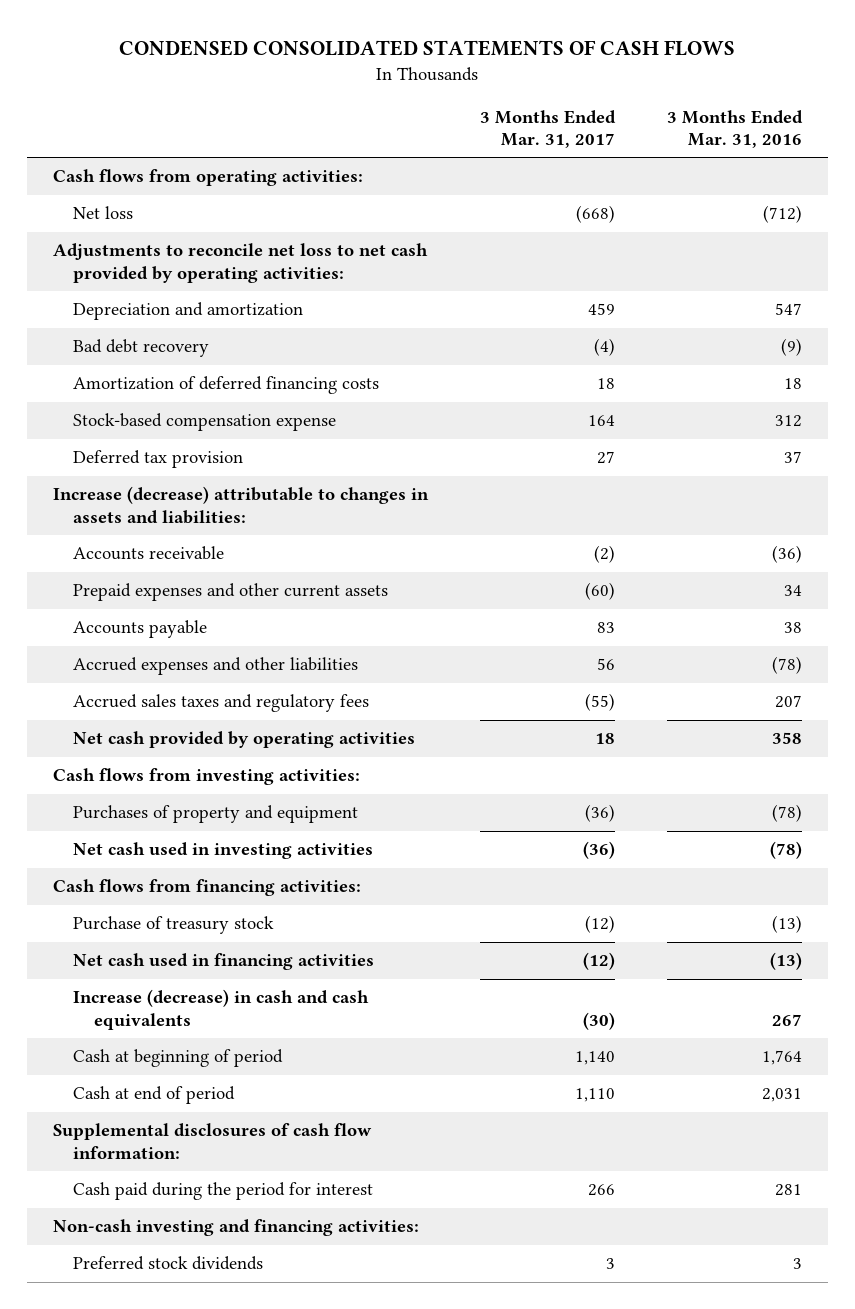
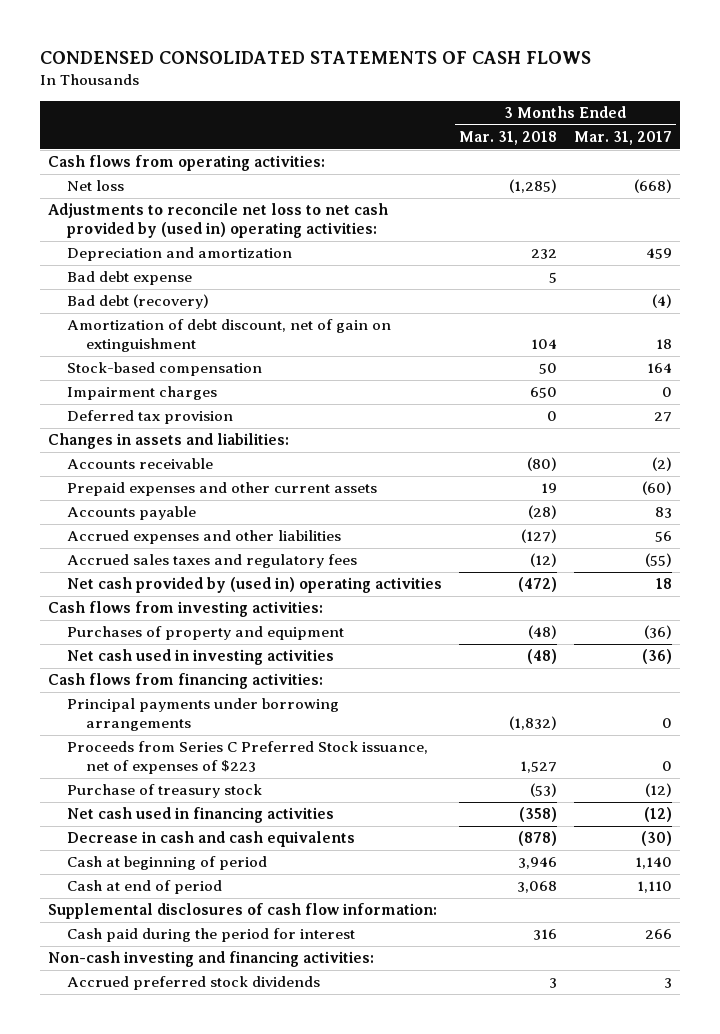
- | 3 Months Ended Mar. 31, 2017 | 3 Months Ended Mar. 31, 2016
+ | 3 Months Ended Mar. 31, 2018 | 3 Months Ended Mar. 31, 2017
- Adjustments to reconcile net loss to net cash provided by operating activities:
+ Adjustments to reconcile net loss to net cash provided by (used in) operating activities:
- Bad debt recovery | (4) | (9)
- Amortization of deferred financing costs | 18 | 18
- Stock-based compensation expense | 164 | 312
+ Bad debt expense | 5 |
+ Bad debt (recovery) | | (4)
+ Amortization of debt discount, net of gain on extinguishment | 104 | 18
+ Stock-based compensation | 50 | 164
+ Impairment charges | 650 | 0
- Increase (decrease) attributable to changes in assets and liabilities:
+ Changes in assets and liabilities:
- Net cash provided by operating activities | 18 | 358
+ Net cash provided by (used in) operating activities | (472) | 18
+ Principal payments under borrowing arrangements | (1,832) | 0
+ Proceeds from Series C Preferred Stock issuance, net of expenses of $223 | 1,527 | 0
- Increase (decrease) in cash and cash equivalents | (30) | 267
+ Decrease in cash and cash equivalents | (878) | (30)
- Preferred stock dividends | 3 | 3
+ Accrued preferred stock dividends | 3 | 3

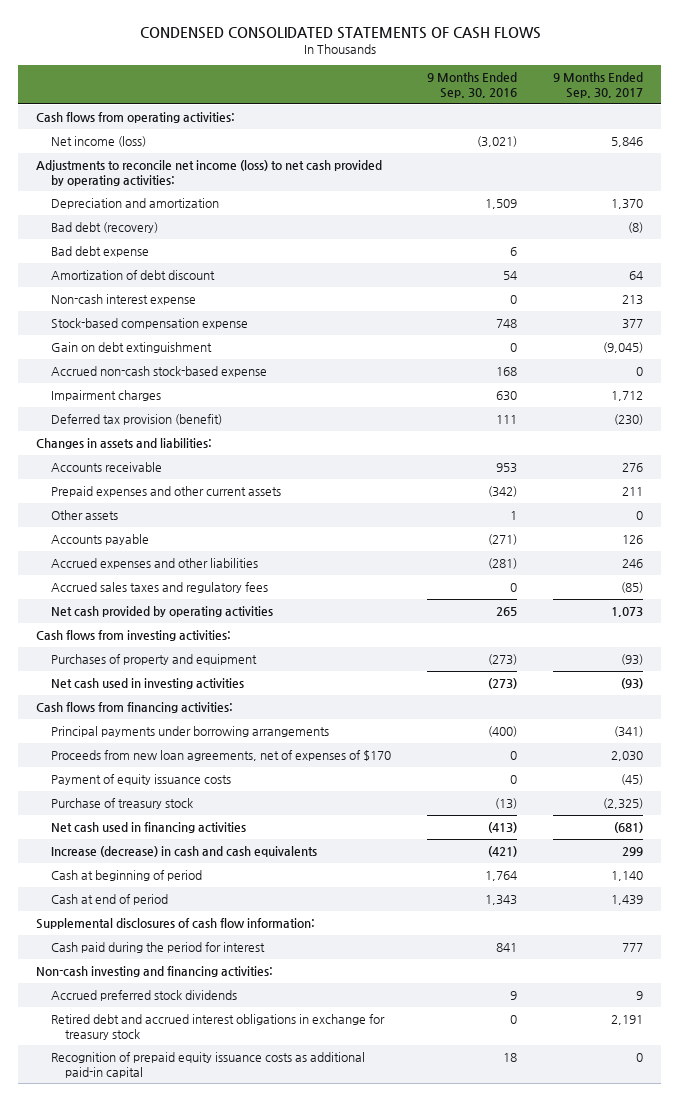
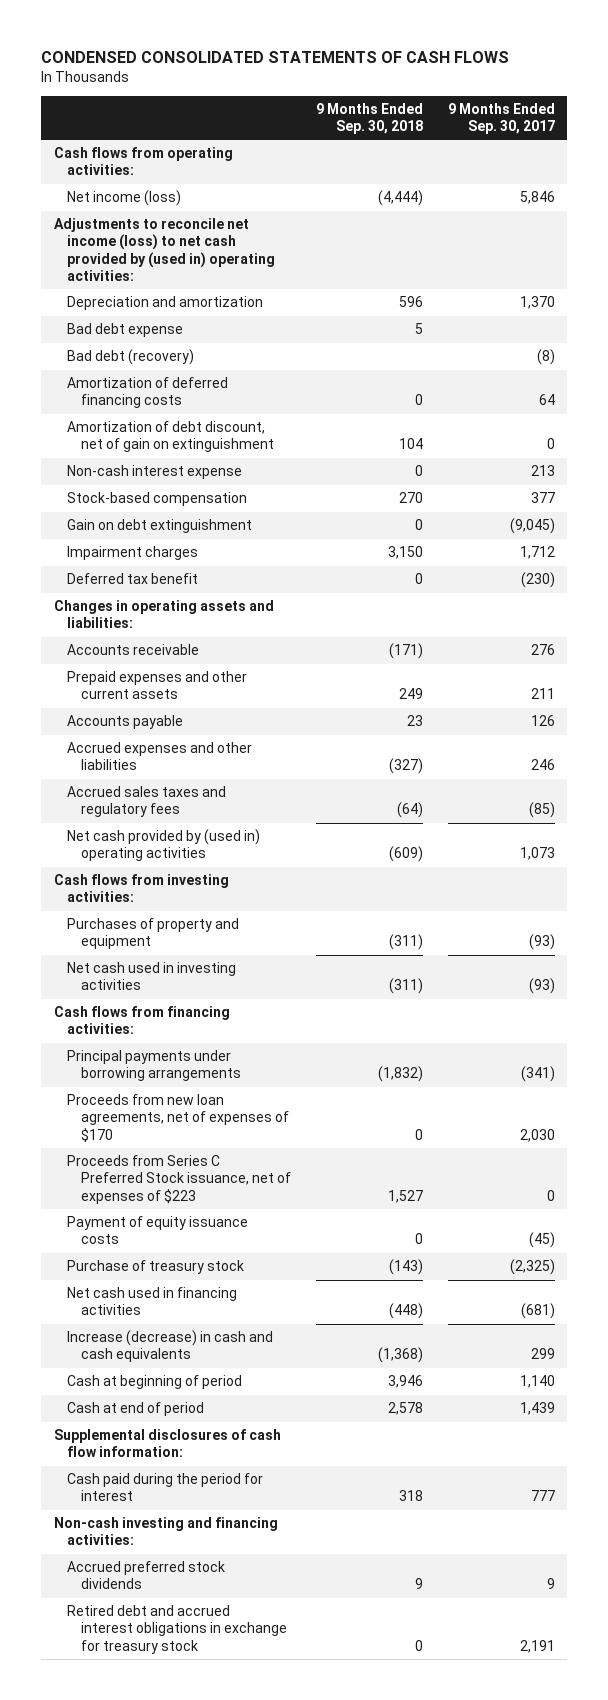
- | 9 Months Ended Sep. 30, 2016 | 9 Months Ended Sep. 30, 2017
+ | 9 Months Ended Sep. 30, 2018 | 9 Months Ended Sep. 30, 2017
- Adjustments to reconcile net income (loss) to net cash provided by operating activities:
+ Adjustments to reconcile net income (loss) to net cash provided by (used in) operating activities:
- Amortization of debt discount | 54 | 64
moved down: Bad debt (recovery) | | (8)
+ Amortization of deferred financing costs | 0 | 64
+ Amortization of debt discount, net of gain on extinguishment | 104 | 0
- Stock-based compensation expense | 748 | 377
+ Stock-based compensation | 270 | 377
- Accrued non-cash stock-based expense | 168 | 0
- Deferred tax provision (benefit) | 111 | (230)
- Changes in assets and liabilities:
+ Deferred tax benefit | 0 | (230)
+ Changes in operating assets and liabilities:
- Other assets | 1 | 0
- Net cash provided by operating activities | 265 | 1,073
+ Net cash provided by (used in) operating activities | (609) | 1,073
+ Proceeds from Series C Preferred Stock issuance, net of expenses of $223 | 1,527 | 0
- Recognition of prepaid equity issuance costs as additional paid-in capital | 18 | 0

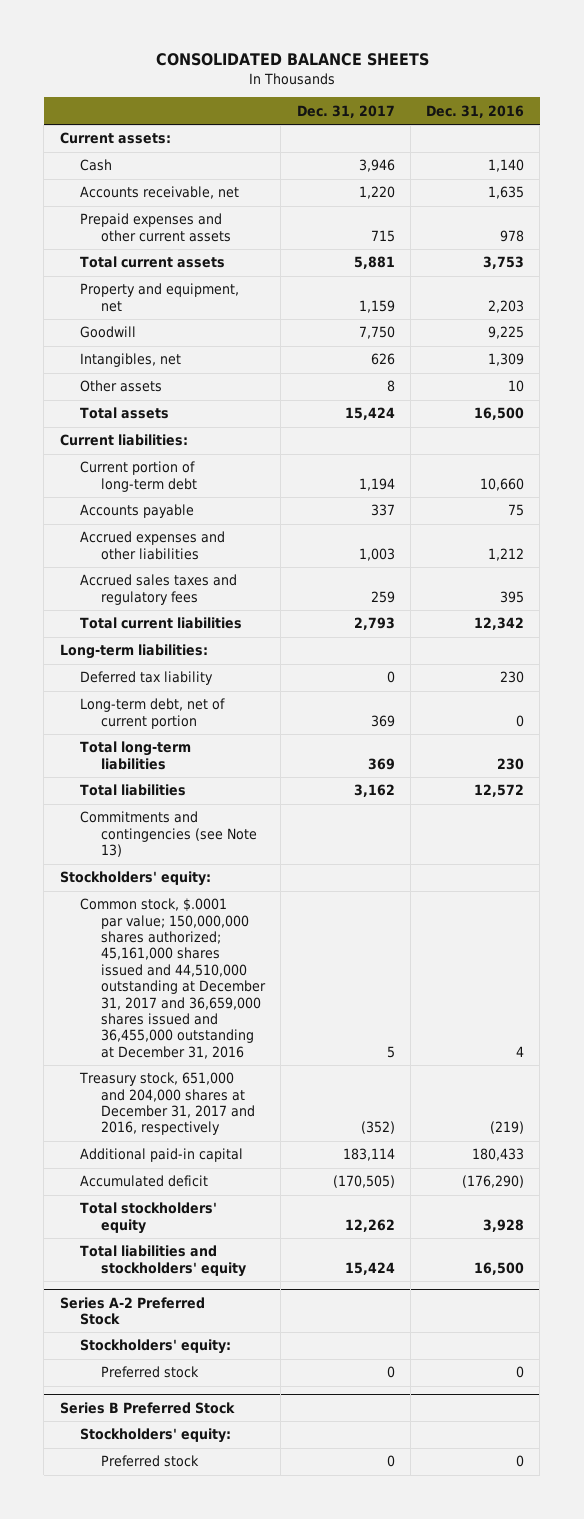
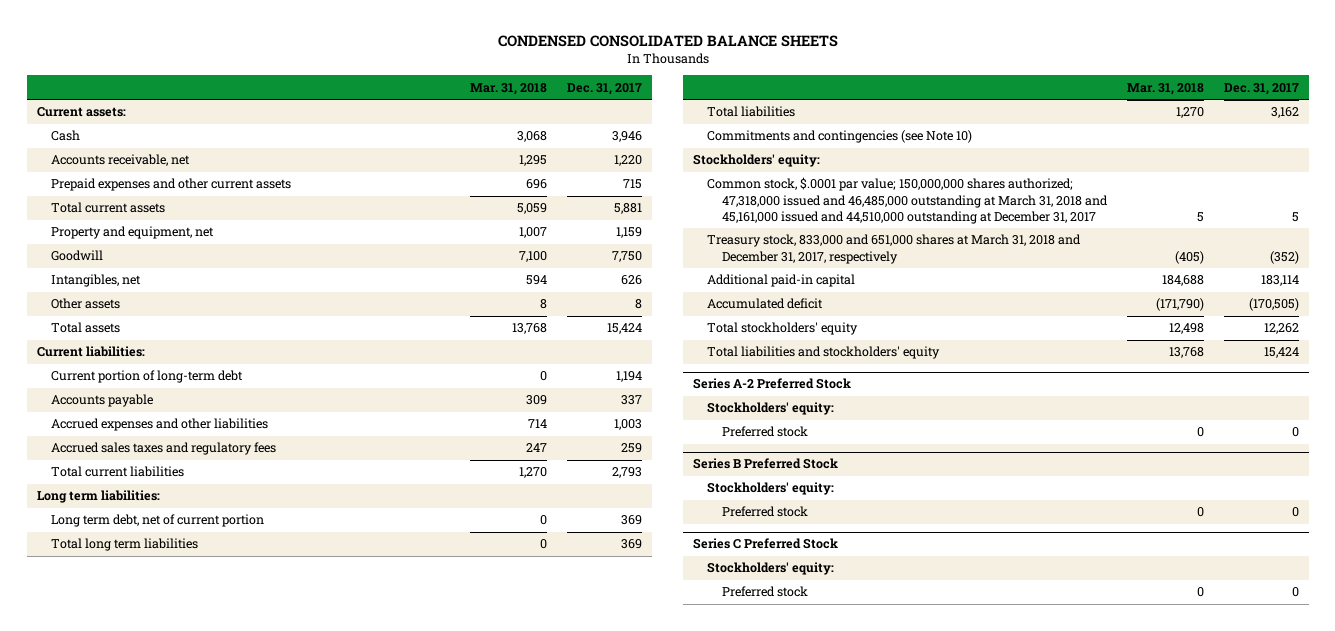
- CONSOLIDATED BALANCE SHEETS
+ CONDENSED CONSOLIDATED BALANCE SHEETS
- | Dec. 31, 2017 | Dec. 31, 2016
+ | Mar. 31, 2018 | Dec. 31, 2017
- Long-term liabilities:
- Deferred tax liability | 0 | 230
- Long-term debt, net of current portion | 369 | 0
- Total long-term liabilities | 369 | 230
+ Long term liabilities:
+ Long term debt, net of current portion | 0 | 369
+ Total long term liabilities | 0 | 369
- Commitments and contingencies (see Note 13)
+ Commitments and contingencies (see Note 10)
- Common stock, $.0001 par value; 150,000,000 shares authorized; 45,161,000 shares issued and 44,510,000 outstanding at December 31, 2017 and 36,659,000 shares issued and 36,455,000 outstanding at December 31, 2016 | 5 | 4
- Treasury stock, 651,000 and 204,000 shares at December 31, 2017 and 2016, respectively | (352) | (219)
+ Common stock, $.0001 par value; 150,000,000 shares authorized; 47,318,000 issued and 46,485,000 outstanding at March 31, 2018 and 45,161,000 issued and 44,510,000 outstanding at December 31, 2017 | 5 | 5
+ Treasury stock, 833,000 and 651,000 shares at March 31, 2018 and December 31, 2017, respectively | (405) | (352)
+ Series C Preferred Stock
+ Stockholders' equity:
+ Preferred stock | 0 | 0

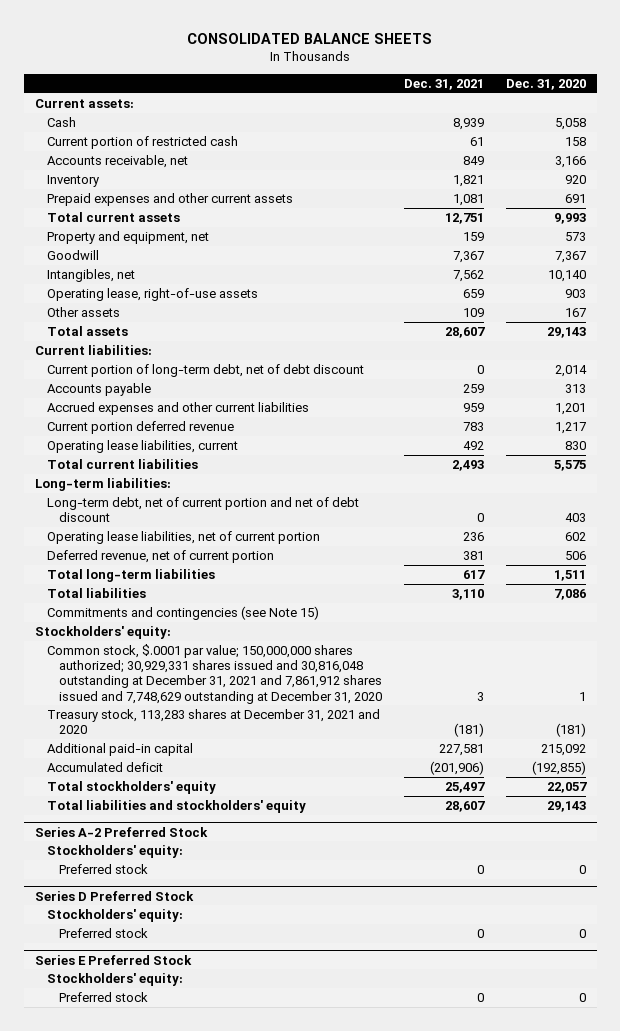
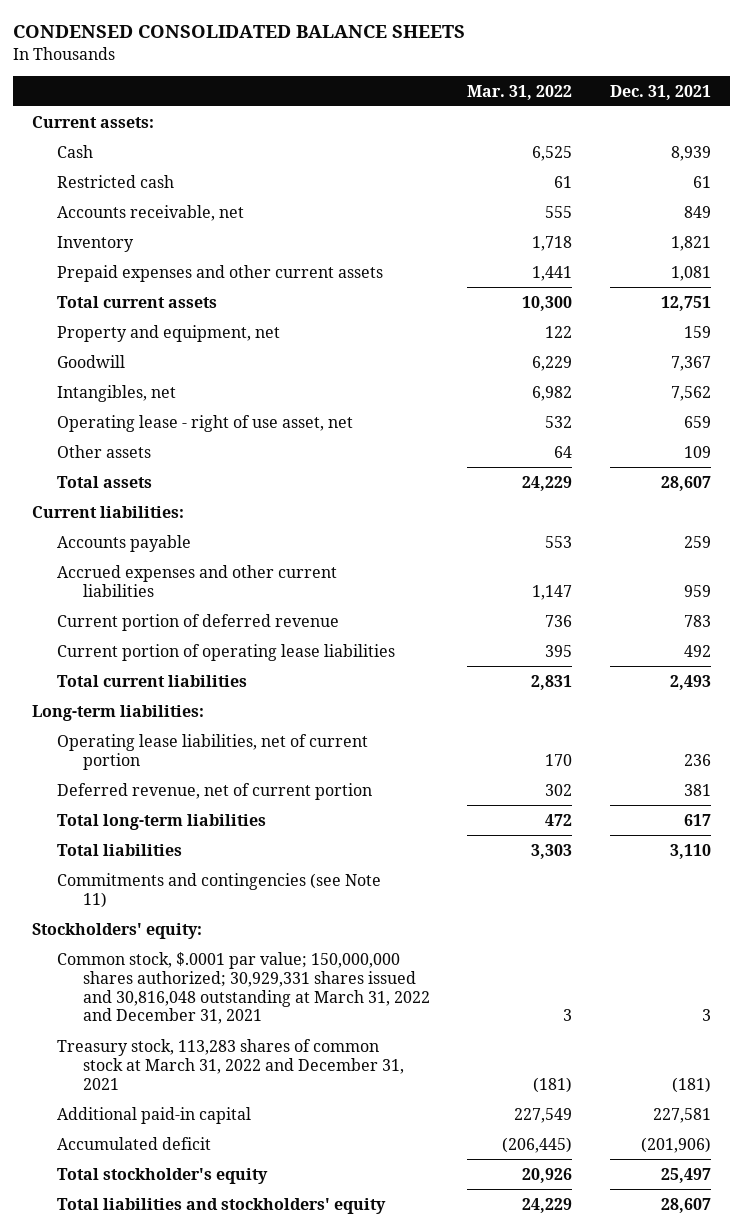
- CONSOLIDATED BALANCE SHEETS
+ CONDENSED CONSOLIDATED BALANCE SHEETS
- | Dec. 31, 2021 | Dec. 31, 2020
+ | Mar. 31, 2022 | Dec. 31, 2021
- Current portion of restricted cash | 61 | 158
+ Restricted cash | 61 | 61
- Operating lease, right-of-use assets | 659 | 903
+ Operating lease - right of use asset, net | 532 | 659
- Current portion of long-term debt, net of debt discount | 0 | 2,014
- Current portion deferred revenue | 783 | 1,217
- Operating lease liabilities, current | 492 | 830
+ Current portion of deferred revenue | 736 | 783
+ Current portion of operating lease liabilities | 395 | 492
- Long-term debt, net of current portion and net of debt discount | 0 | 403
- Commitments and contingencies (see Note 15)
+ Commitments and contingencies (see Note 11)
- Common stock, $.0001 par value; 150,000,000 shares authorized; 30,929,331 shares issued and 30,816,048 outstanding at December 31, 2021 and 7,861,912 shares issued and 7,748,629 outstanding at December 31, 2020 | 3 | 1
- Treasury stock, 113,283 shares at December 31, 2021 and 2020 | (181) | (181)
+ Common stock, $.0001 par value; 150,000,000 shares authorized; 30,929,331 shares issued and 30,816,048 outstanding at March 31, 2022 and December 31, 2021 | 3 | 3
+ Treasury stock, 113,283 shares of common stock at March 31, 2022 and December 31, 2021 | (181) | (181)
- Total stockholders' equity | 25,497 | 22,057
+ Total stockholder's equity | 20,926 | 25,497
- Series A-2 Preferred Stock
- Stockholders' equity:
- Preferred stock | 0 | 0
- Series D Preferred Stock
- Stockholders' equity:
- Preferred stock | 0 | 0
- Series E Preferred Stock
- Stockholders' equity:
- Preferred stock | 0 | 0

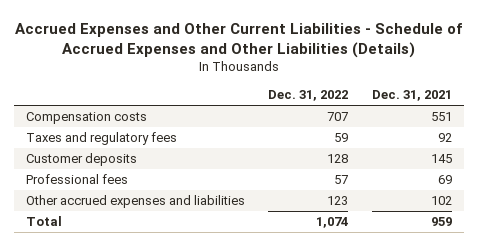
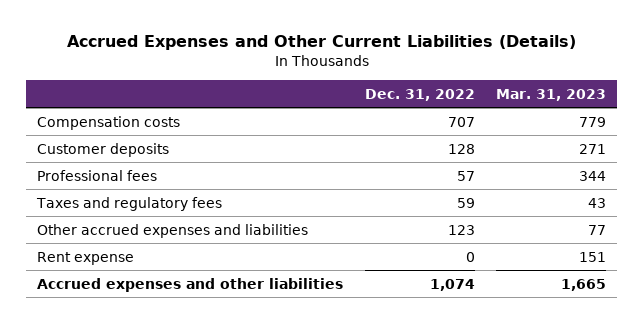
- Accrued Expenses and Other Current Liabilities - Schedule of Accrued Expenses and Other Liabilities (Details)
+ Accrued Expenses and Other Current Liabilities (Details)
- | Dec. 31, 2022 | Dec. 31, 2021
+ | Dec. 31, 2022 | Mar. 31, 2023
moved down: Taxes and regulatory fees | 59 | 43
- Total | 1,074 | 959
+ Rent expense | 0 | 151
+ Accrued expenses and other liabilities | 1,074 | 1,665

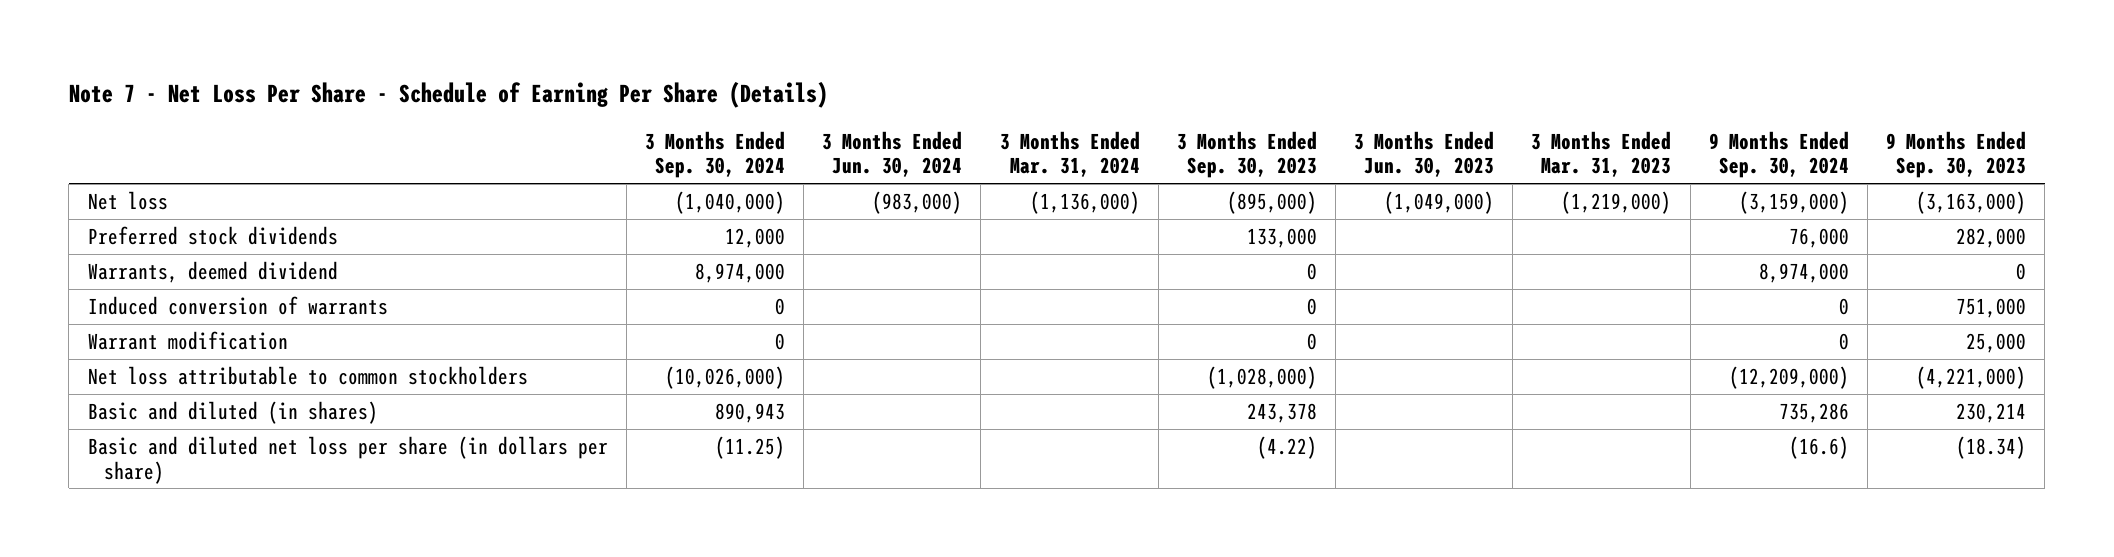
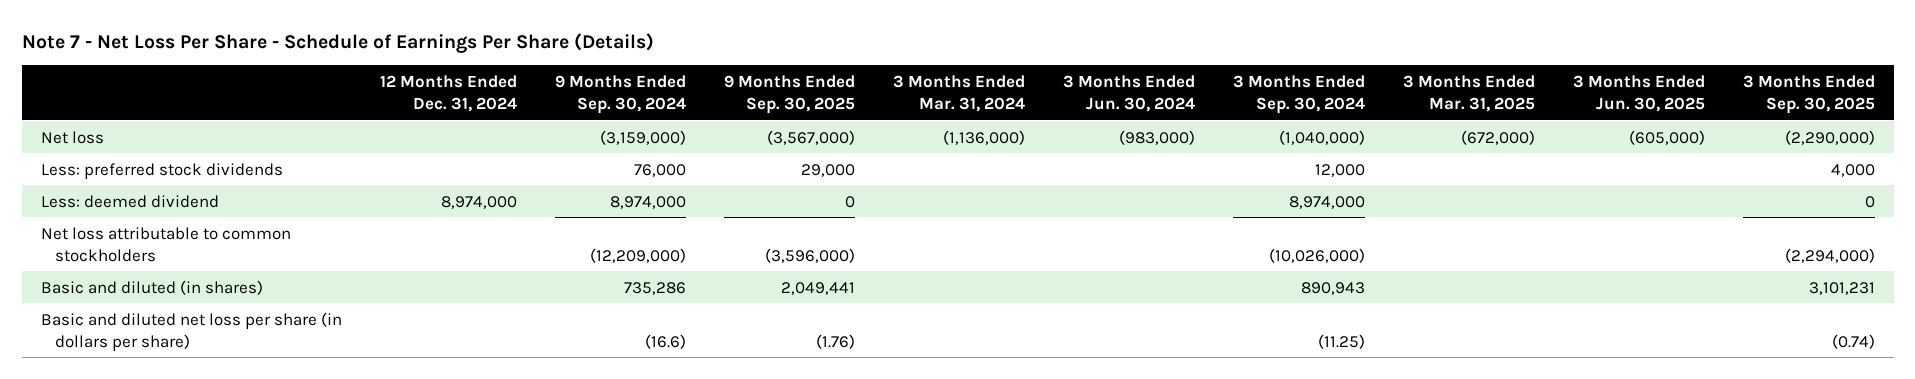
- Note 7 - Net Loss Per Share - Schedule of Earning Per Share (Details)
+ Note 7 - Net Loss Per Share - Schedule of Earnings Per Share (Details)
- | 3 Months Ended Sep. 30, 2024 | 3 Months Ended Jun. 30, 2024 | 3 Months Ended Mar. 31, 2024 | 3 Months Ended Sep. 30, 2023 | 3 Months Ended Jun. 30, 2023 | 3 Months Ended Mar. 31, 2023 | 9 Months Ended Sep. 30, 2024 | 9 Months Ended Sep. 30, 2023
+ | 12 Months Ended Dec. 31, 2024 | 9 Months Ended Sep. 30, 2024 | 9 Months Ended Sep. 30, 2025 | 3 Months Ended Mar. 31, 2024 | 3 Months Ended Jun. 30, 2024 | 3 Months Ended Sep. 30, 2024 | 3 Months Ended Mar. 31, 2025 | 3 Months Ended Jun. 30, 2025 | 3 Months Ended Sep. 30, 2025
- Preferred stock dividends | 12,000 | | | 133,000 | | | 76,000 | 282,000
- Warrants, deemed dividend | 8,974,000 | | | 0 | | | 8,974,000 | 0
- Induced conversion of warrants | 0 | | | 0 | | | 0 | 751,000
- Warrant modification | 0 | | | 0 | | | 0 | 25,000
+ Less: preferred stock dividends | | 76,000 | 29,000 | | | 12,000 | | | 4,000
+ Less: deemed dividend | 8,974,000 | 8,974,000 | 0 | | | 8,974,000 | | | 0

